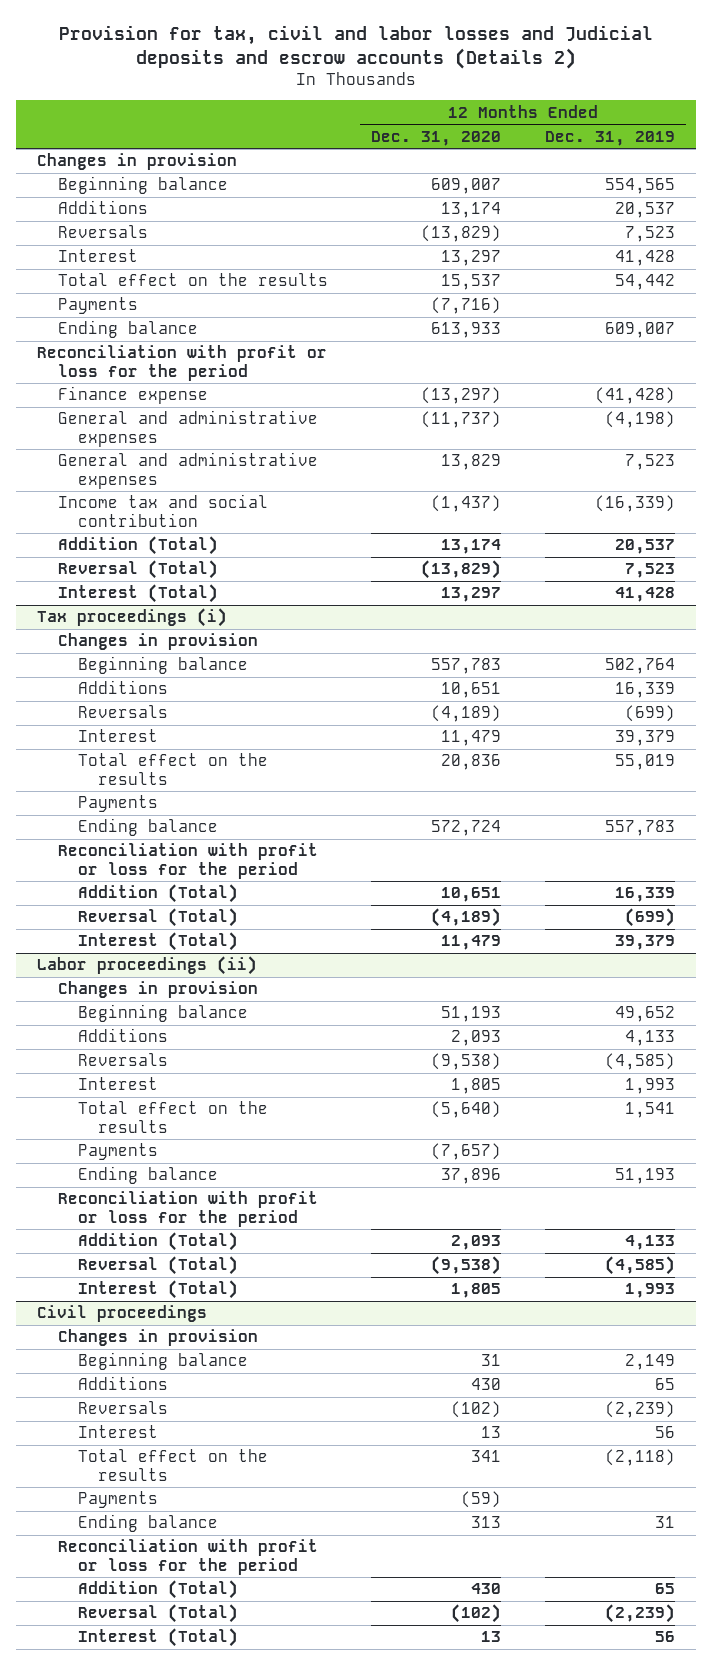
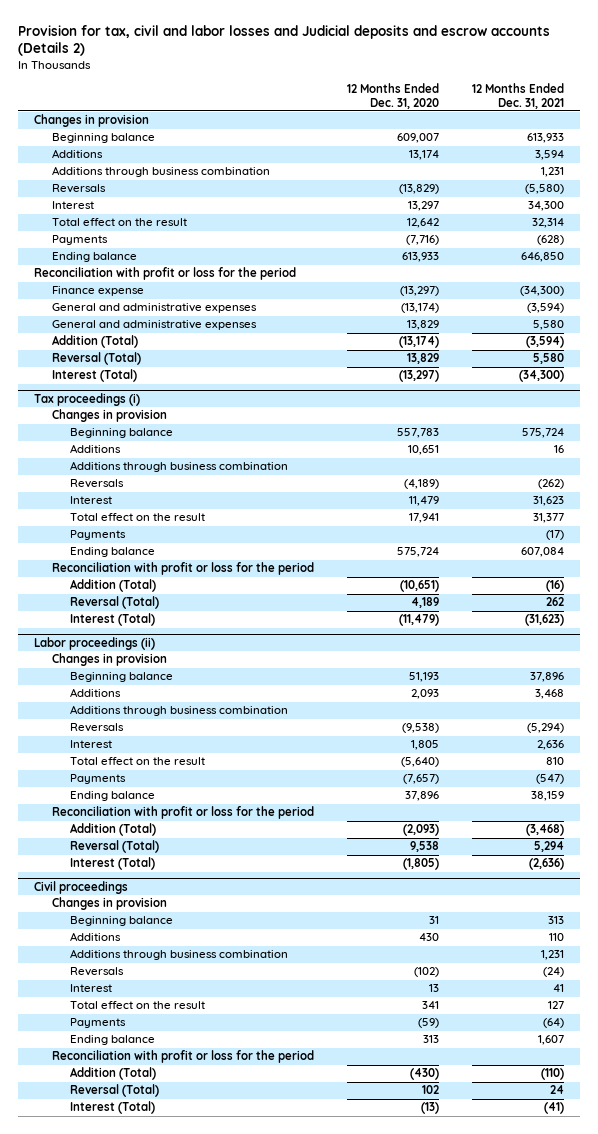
- | 12 Months Ended Dec. 31, 2020 | 12 Months Ended Dec. 31, 2019
+ | 12 Months Ended Dec. 31, 2020 | 12 Months Ended Dec. 31, 2021
+ Additions through business combination | | 1,231
- Total effect on the results | 15,537 | 54,442
+ Total effect on the result | 12,642 | 32,314
- General and administrative expenses | (11,737) | (4,198)
+ General and administrative expenses | (13,174) | (3,594)
- Income tax and social contribution | (1,437) | (16,339)
- Addition (Total) | 13,174 | 20,537
- Reversal (Total) | (13,829) | 7,523
- Interest (Total) | 13,297 | 41,428
+ Addition (Total) | (13,174) | (3,594)
+ Reversal (Total) | 13,829 | 5,580
+ Interest (Total) | (13,297) | (34,300)
@ Tax proceedings (i)
+ Additions through business combination
- Total effect on the results | 20,836 | 55,019
+ Total effect on the result | 17,941 | 31,377
- Ending balance | 572,724 | 557,783
+ Ending balance | 575,724 | 607,084
- Addition (Total) | 10,651 | 16,339
- Reversal (Total) | (4,189) | (699)
- Interest (Total) | 11,479 | 39,379
+ Addition (Total) | (10,651) | (16)
+ Reversal (Total) | 4,189 | 262
+ Interest (Total) | (11,479) | (31,623)
@ Labor proceedings (ii)
+ Additions through business combination
- Total effect on the results | (5,640) | 1,541
+ Total effect on the result | (5,640) | 810
- Addition (Total) | 2,093 | 4,133
- Reversal (Total) | (9,538) | (4,585)
- Interest (Total) | 1,805 | 1,993
+ Addition (Total) | (2,093) | (3,468)
+ Reversal (Total) | 9,538 | 5,294
+ Interest (Total) | (1,805) | (2,636)
@ Civil proceedings
+ Additions through business combination | | 1,231
- Total effect on the results | 341 | (2,118)
+ Total effect on the result | 341 | 127
- Addition (Total) | 430 | 65
- Reversal (Total) | (102) | (2,239)
- Interest (Total) | 13 | 56
+ Addition (Total) | (430) | (110)
+ Reversal (Total) | 102 | 24
+ Interest (Total) | (13) | (41)

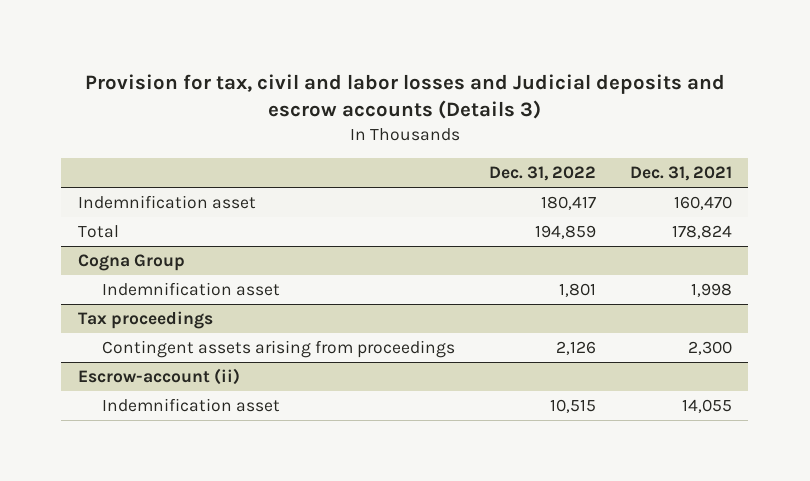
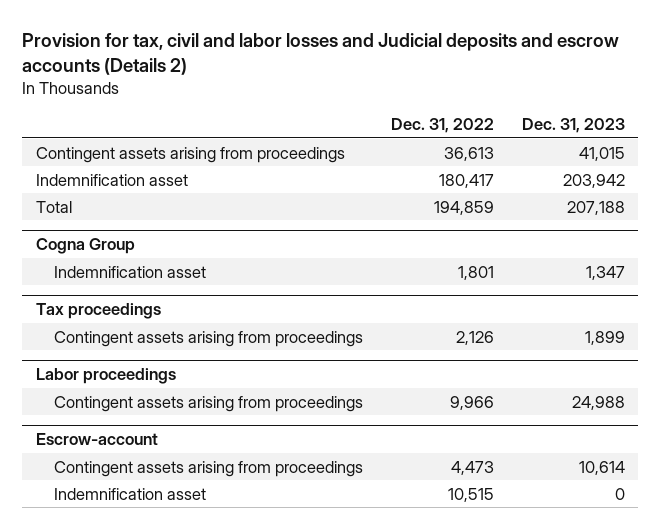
- Provision for tax, civil and labor losses and Judicial deposits and escrow accounts (Details 3)
+ Provision for tax, civil and labor losses and Judicial deposits and escrow accounts (Details 2)
- | Dec. 31, 2022 | Dec. 31, 2021
+ | Dec. 31, 2022 | Dec. 31, 2023
+ Contingent assets arising from proceedings | 36,613 | 41,015
- Escrow-account (ii)
+ Labor proceedings
+ Contingent assets arising from proceedings | 9,966 | 24,988
+ Escrow-account
+ Contingent assets arising from proceedings | 4,473 | 10,614

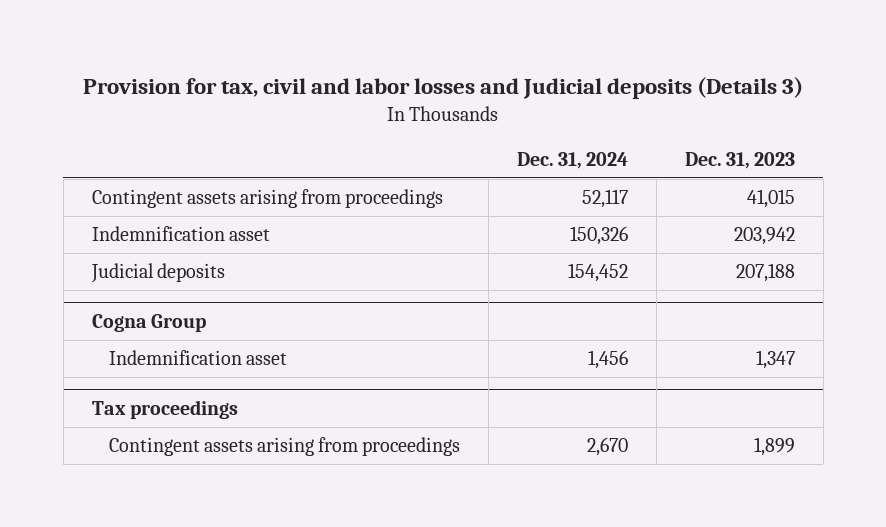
- Provision for tax, civil and labor losses and Judicial deposits and escrow accounts (Details 2)
+ Provision for tax, civil and labor losses and Judicial deposits (Details 3)
- | Dec. 31, 2022 | Dec. 31, 2023
+ | Dec. 31, 2024 | Dec. 31, 2023
- Total | 194,859 | 207,188
+ Judicial deposits | 154,452 | 207,188
- Labor proceedings
- Contingent assets arising from proceedings | 9,966 | 24,988
- Escrow-account
- Contingent assets arising from proceedings | 4,473 | 10,614
- Indemnification asset | 10,515 | 0

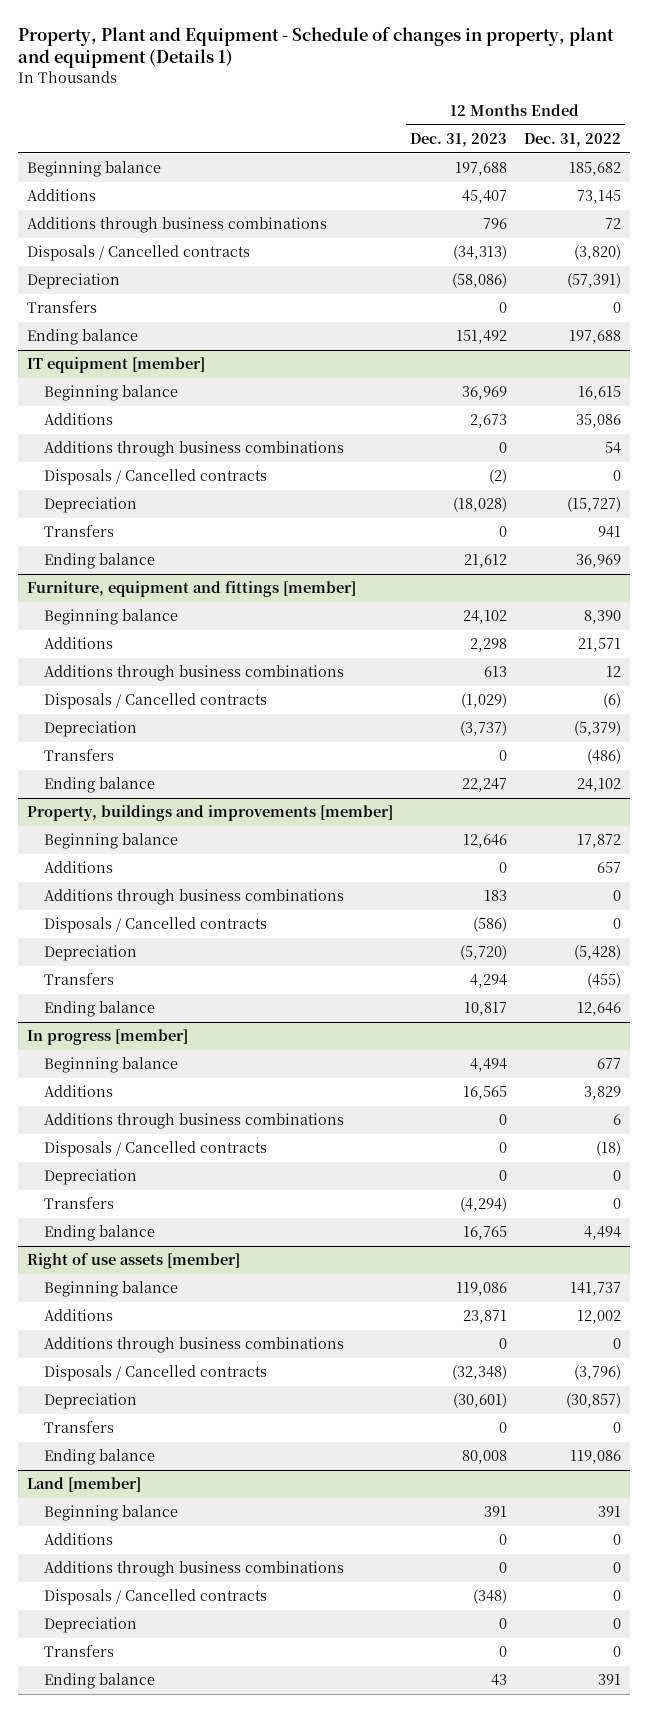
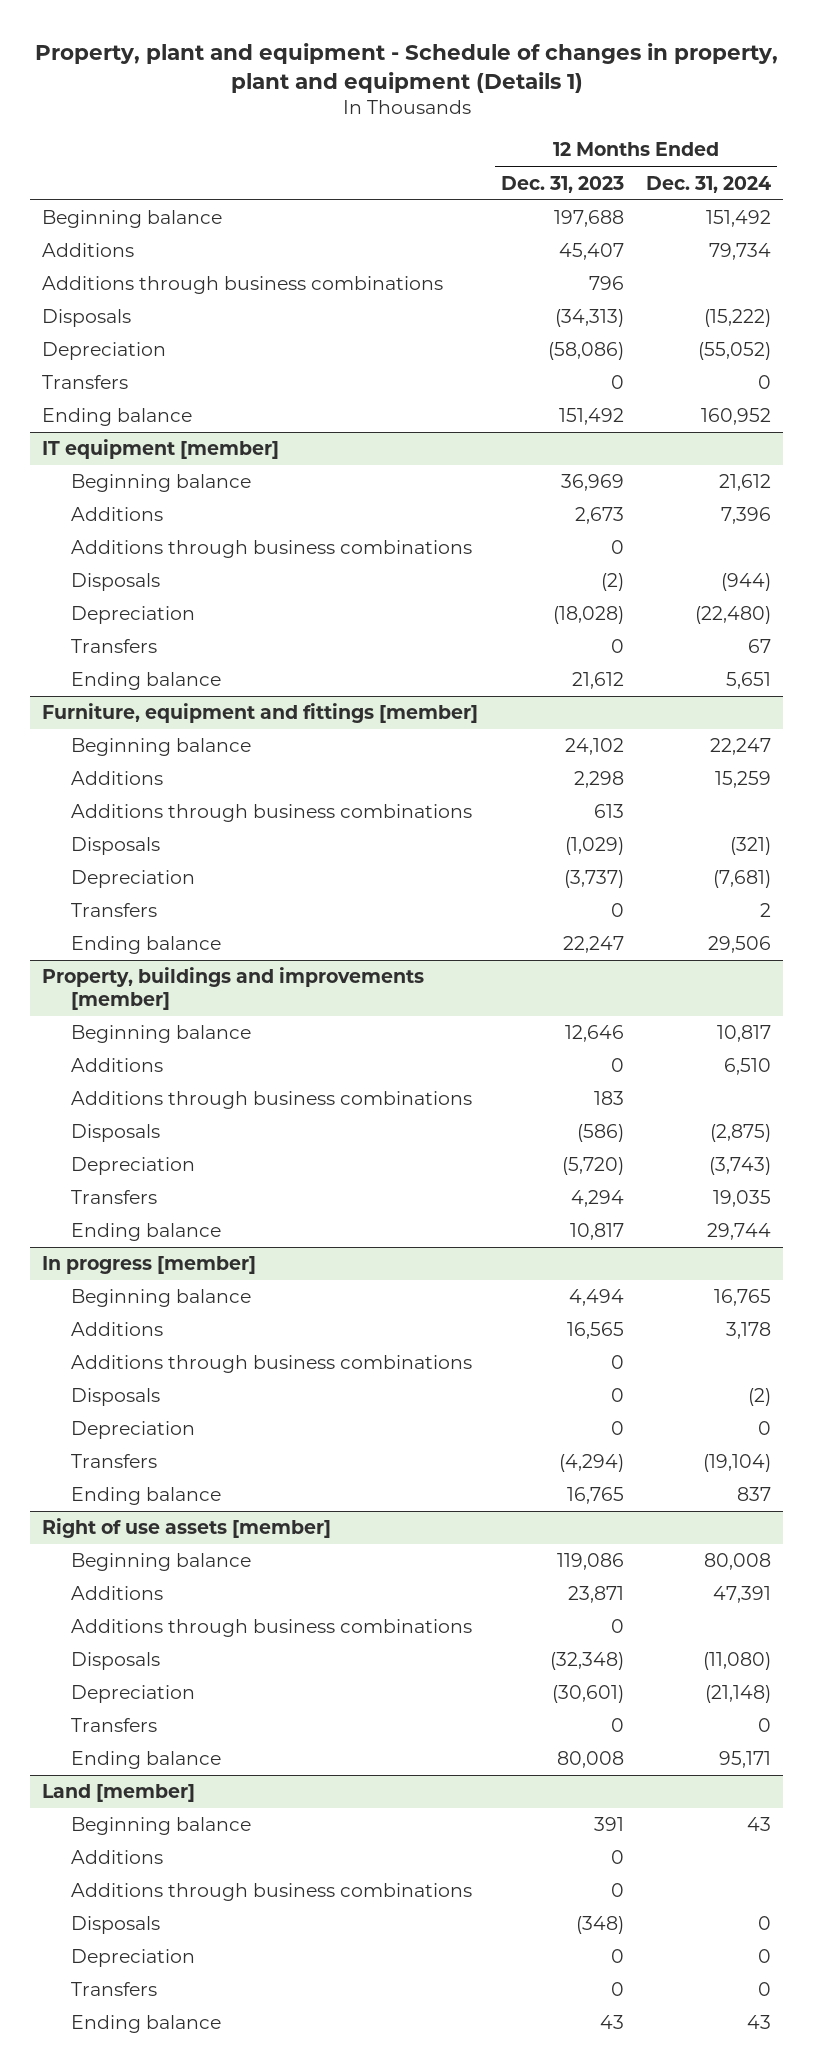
- Property, Plant and Equipment - Schedule of changes in property, plant and equipment (Details 1)
+ Property, plant and equipment - Schedule of changes in property, plant and equipment (Details 1)
- | 12 Months Ended Dec. 31, 2023 | 12 Months Ended Dec. 31, 2022
+ | 12 Months Ended Dec. 31, 2023 | 12 Months Ended Dec. 31, 2024
- Disposals / Cancelled contracts | (34,313) | (3,820)
+ Disposals | (34,313) | (15,222)
@ IT equipment [member]
- Disposals / Cancelled contracts | (2) | 0
+ Disposals | (2) | (944)
@ Furniture, equipment and fittings [member]
- Disposals / Cancelled contracts | (1,029) | (6)
+ Disposals | (1,029) | (321)
@ Property, buildings and improvements [member]
- Disposals / Cancelled contracts | (586) | 0
+ Disposals | (586) | (2,875)
@ In progress [member]
- Disposals / Cancelled contracts | 0 | (18)
+ Disposals | 0 | (2)
@ Right of use assets [member]
- Disposals / Cancelled contracts | (32,348) | (3,796)
+ Disposals | (32,348) | (11,080)
@ Land [member]
- Disposals / Cancelled contracts | (348) | 0
+ Disposals | (348) | 0

